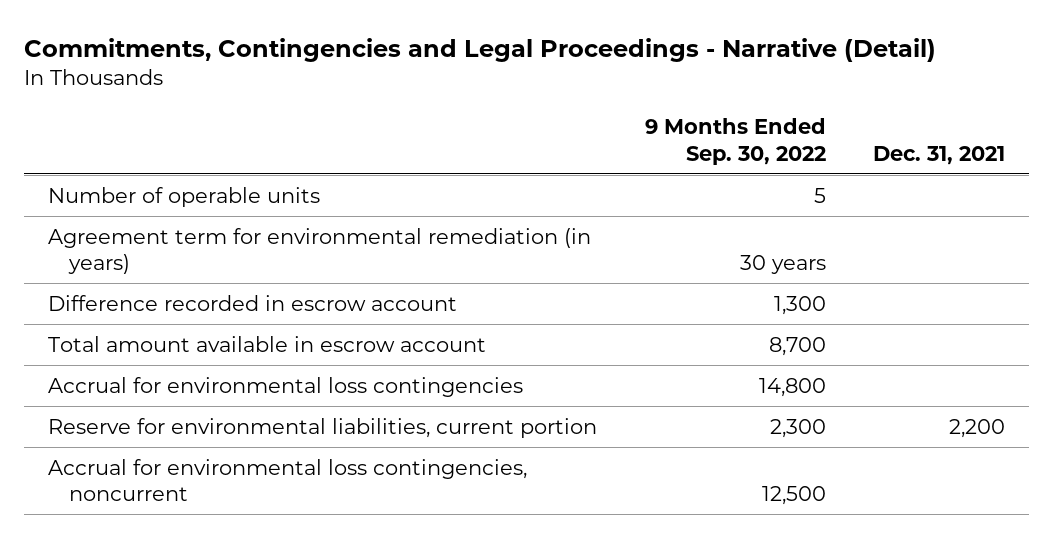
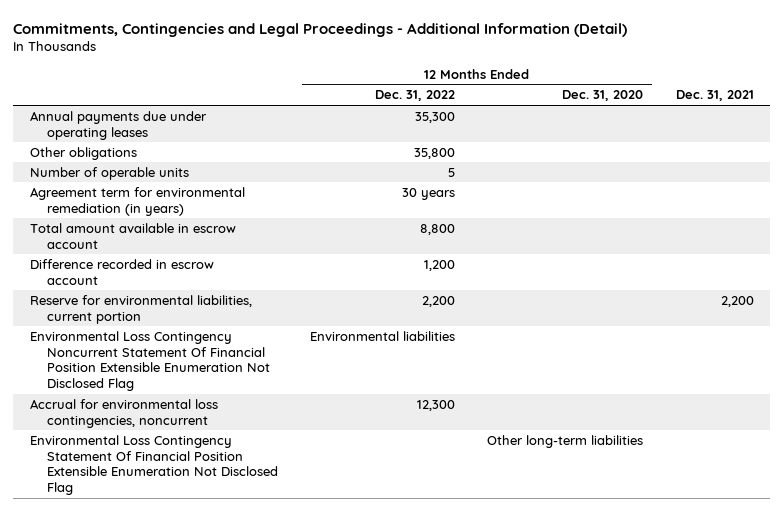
- Commitments, Contingencies and Legal Proceedings - Narrative (Detail)
+ Commitments, Contingencies and Legal Proceedings - Additional Information (Detail)
- | 9 Months Ended Sep. 30, 2022 | Dec. 31, 2021
+ | 12 Months Ended Dec. 31, 2022 | 12 Months Ended Dec. 31, 2020 | Dec. 31, 2021
+ Annual payments due under operating leases | 35,300 | |
+ Other obligations | 35,800 | |
- Accrual for environmental loss contingencies | 14,800 |
moved down: Difference recorded in escrow account | 1,200 | |
+ Environmental Loss Contingency Noncurrent Statement Of Financial Position Extensible Enumeration Not Disclosed Flag | Environmental liabilities | |
+ Environmental Loss Contingency Statement Of Financial Position Extensible Enumeration Not Disclosed Flag | | Other long-term liabilities |

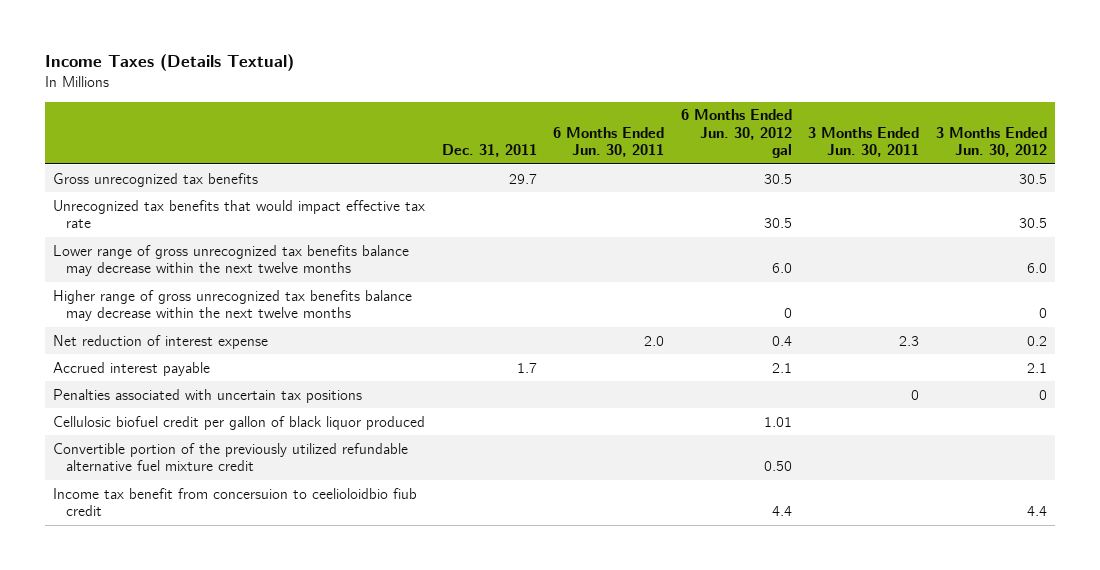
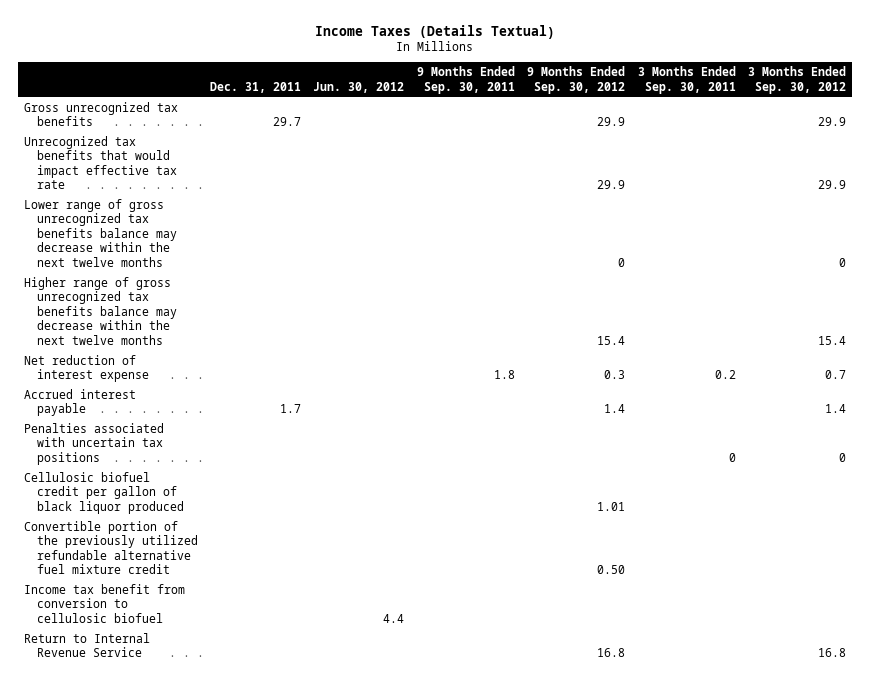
- | Dec. 31, 2011 | 6 Months Ended Jun. 30, 2011 | 6 Months Ended Jun. 30, 2012 gal | 3 Months Ended Jun. 30, 2011 | 3 Months Ended Jun. 30, 2012
+ | Dec. 31, 2011 | Jun. 30, 2012 | 9 Months Ended Sep. 30, 2011 | 9 Months Ended Sep. 30, 2012 | 3 Months Ended Sep. 30, 2011 | 3 Months Ended Sep. 30, 2012
- Income tax benefit from concersuion to ceelioloidbio fiub credit | | | 4.4 | | 4.4
+ Income tax benefit from conversion to cellulosic biofuel | | 4.4 | | | |
+ Return to Internal Revenue Service | | | | 16.8 | | 16.8

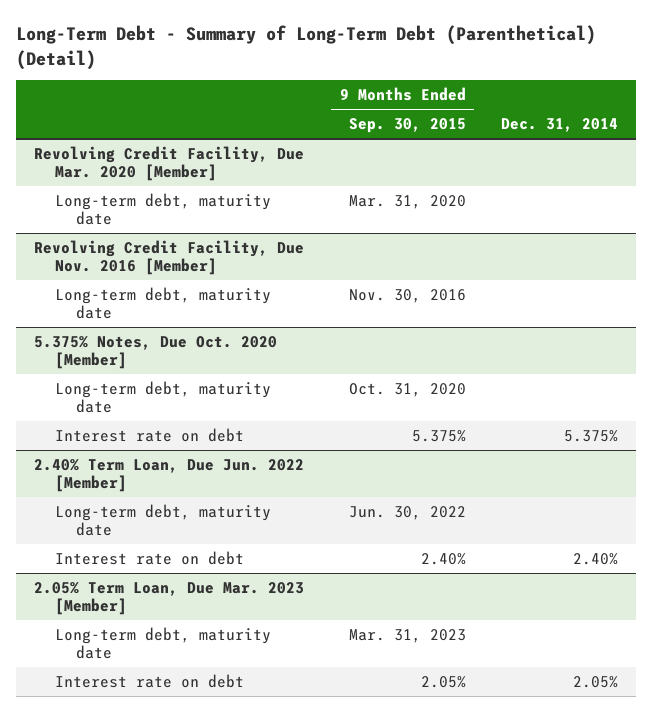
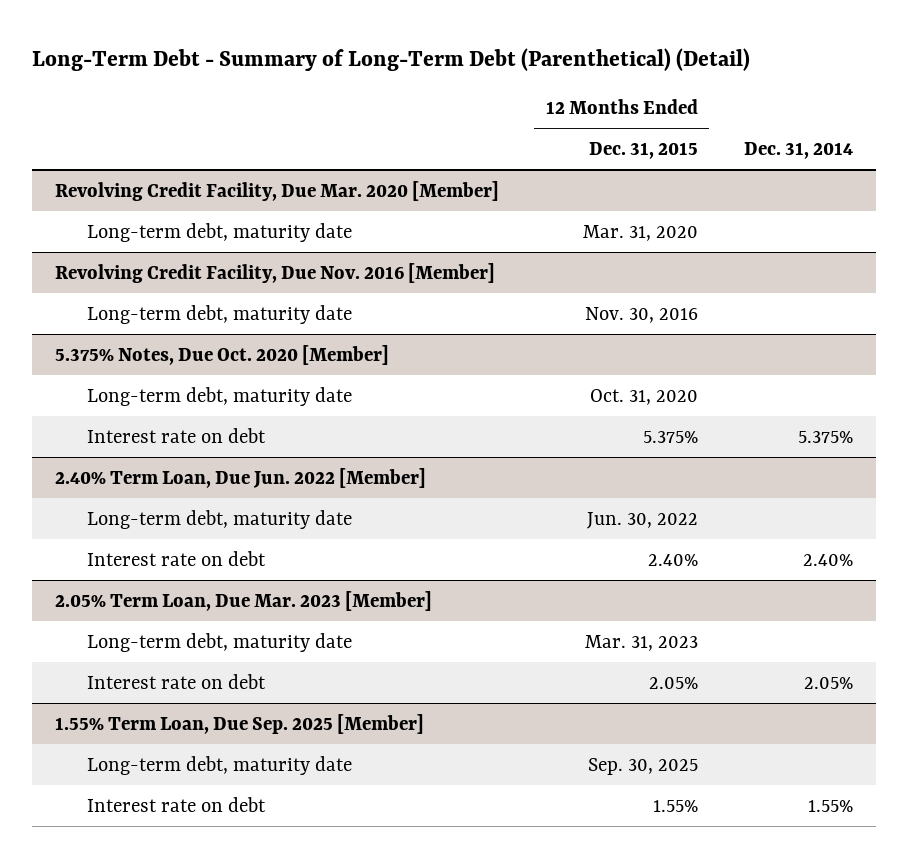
- | 9 Months Ended Sep. 30, 2015 | Dec. 31, 2014
+ | 12 Months Ended Dec. 31, 2015 | Dec. 31, 2014
+ 1.55% Term Loan, Due Sep. 2025 [Member]
+ Long-term debt, maturity date | Sep. 30, 2025 |
+ Interest rate on debt | 1.55% | 1.55%

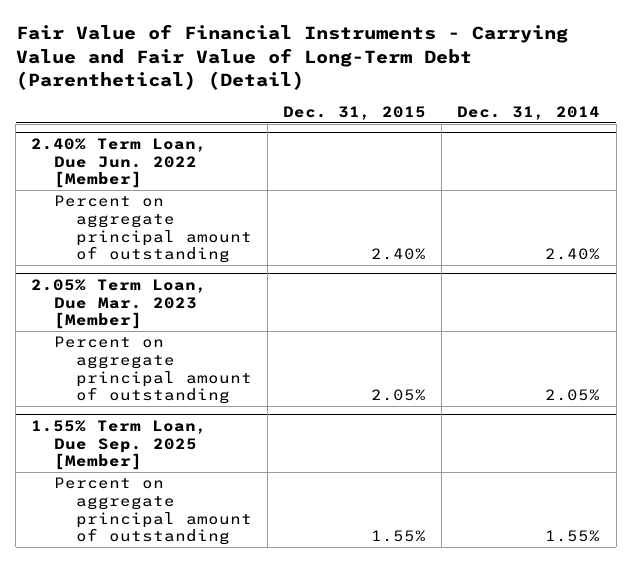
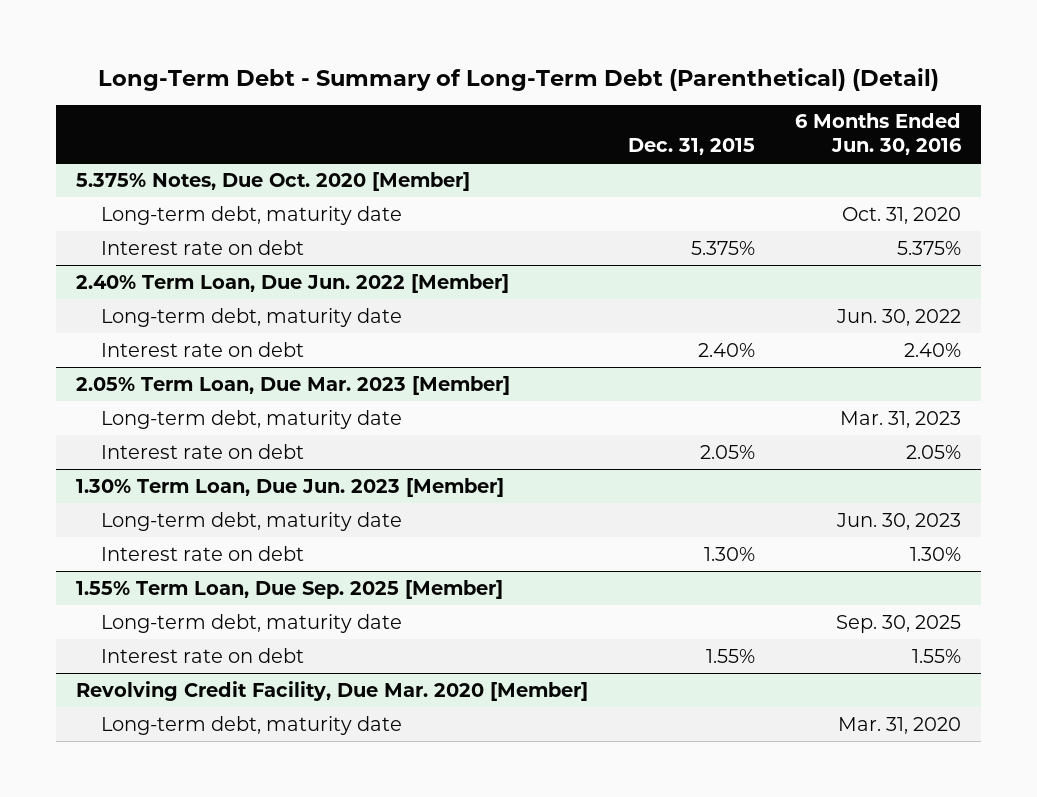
- Fair Value of Financial Instruments - Carrying Value and Fair Value of Long-Term Debt (Parenthetical) (Detail)
+ Long-Term Debt - Summary of Long-Term Debt (Parenthetical) (Detail)
- | Dec. 31, 2015 | Dec. 31, 2014
+ | Dec. 31, 2015 | 6 Months Ended Jun. 30, 2016
+ 5.375% Notes, Due Oct. 2020 [Member]
+ Long-term debt, maturity date | | Oct. 31, 2020
+ Interest rate on debt | 5.375% | 5.375%
@ 2.40% Term Loan, Due Jun. 2022 [Member]
- Percent on aggregate principal amount of outstanding | 2.40% | 2.40%
+ Long-term debt, maturity date | | Jun. 30, 2022
+ Interest rate on debt | 2.40% | 2.40%
@ 2.05% Term Loan, Due Mar. 2023 [Member]
- Percent on aggregate principal amount of outstanding | 2.05% | 2.05%
+ Long-term debt, maturity date | | Mar. 31, 2023
+ Interest rate on debt | 2.05% | 2.05%
+ 1.30% Term Loan, Due Jun. 2023 [Member]
+ Long-term debt, maturity date | | Jun. 30, 2023
+ Interest rate on debt | 1.30% | 1.30%
@ 1.55% Term Loan, Due Sep. 2025 [Member]
- Percent on aggregate principal amount of outstanding | 1.55% | 1.55%
+ Long-term debt, maturity date | | Sep. 30, 2025
+ Interest rate on debt | 1.55% | 1.55%
+ Revolving Credit Facility, Due Mar. 2020 [Member]
+ Long-term debt, maturity date | | Mar. 31, 2020

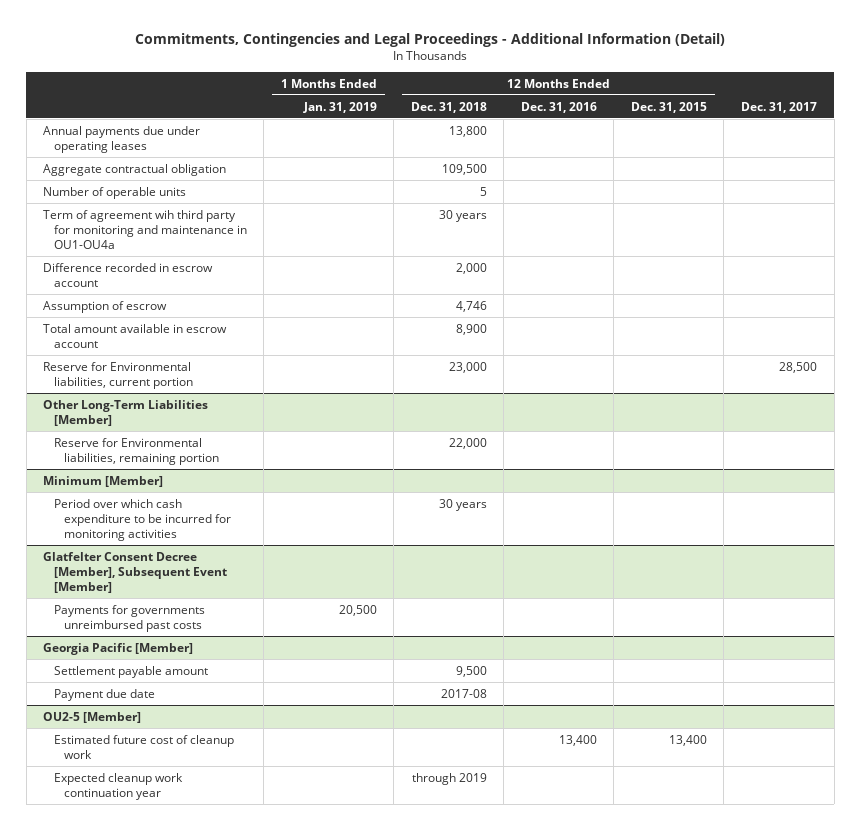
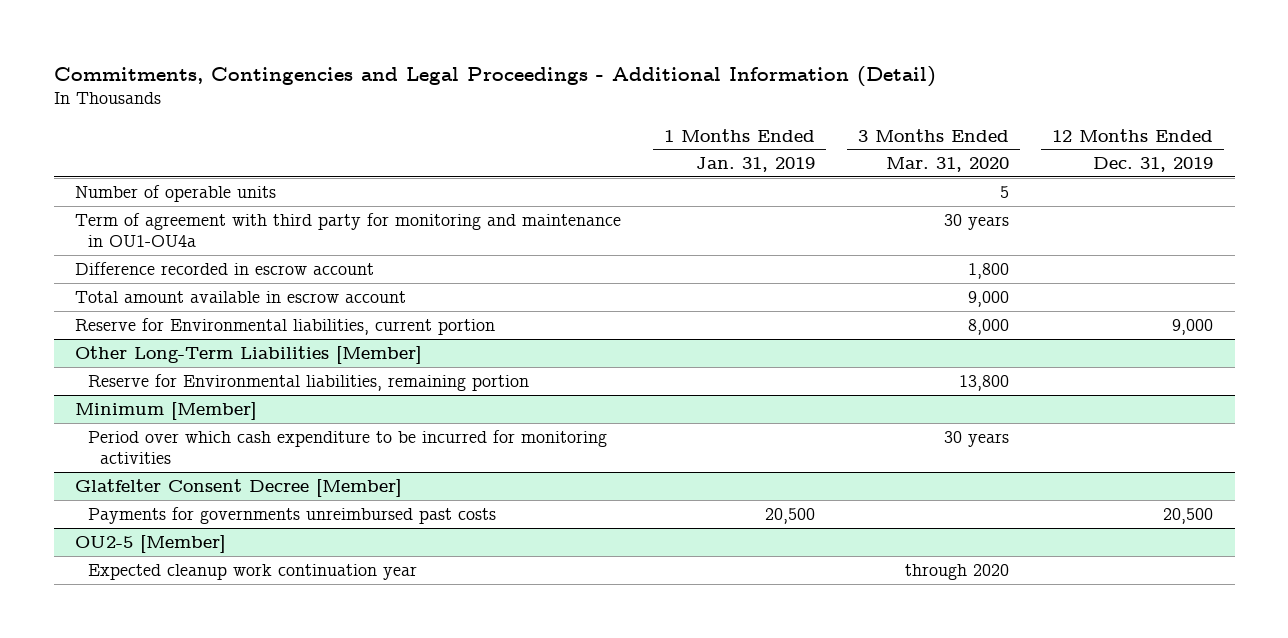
- | 1 Months Ended Jan. 31, 2019 | 12 Months Ended Dec. 31, 2018 | 12 Months Ended Dec. 31, 2016 | 12 Months Ended Dec. 31, 2015 | Dec. 31, 2017
+ | 1 Months Ended Jan. 31, 2019 | 3 Months Ended Mar. 31, 2020 | 12 Months Ended Dec. 31, 2019
- Annual payments due under operating leases | | 13,800 | | |
- Aggregate contractual obligation | | 109,500 | | |
- Term of agreement wih third party for monitoring and maintenance in OU1-OU4a | | 30 years | | |
+ Term of agreement with third party for monitoring and maintenance in OU1-OU4a | | 30 years |
- Assumption of escrow | | 4,746 | | |
- Glatfelter Consent Decree [Member], Subsequent Event [Member]
+ Glatfelter Consent Decree [Member]
- Georgia Pacific [Member]
- Settlement payable amount | | 9,500 | | |
- Payment due date | | 2017-08 | | |
@ OU2-5 [Member]
- Estimated future cost of cleanup work | | | 13,400 | 13,400 |

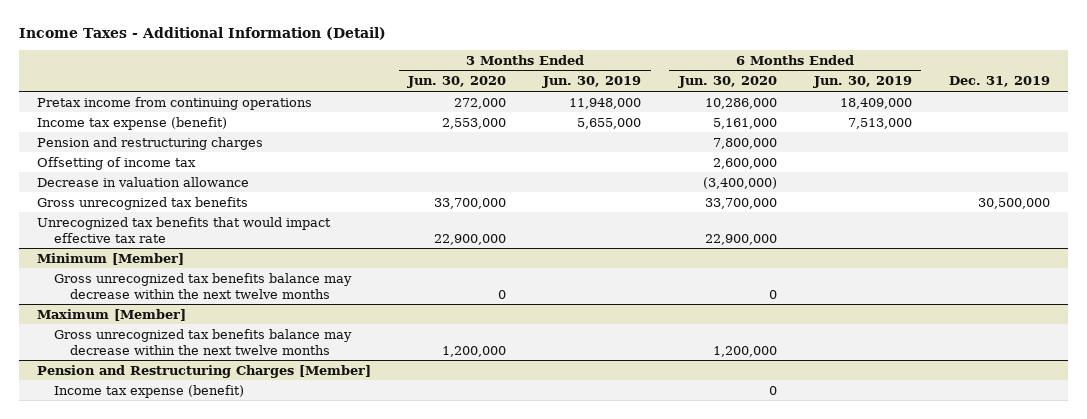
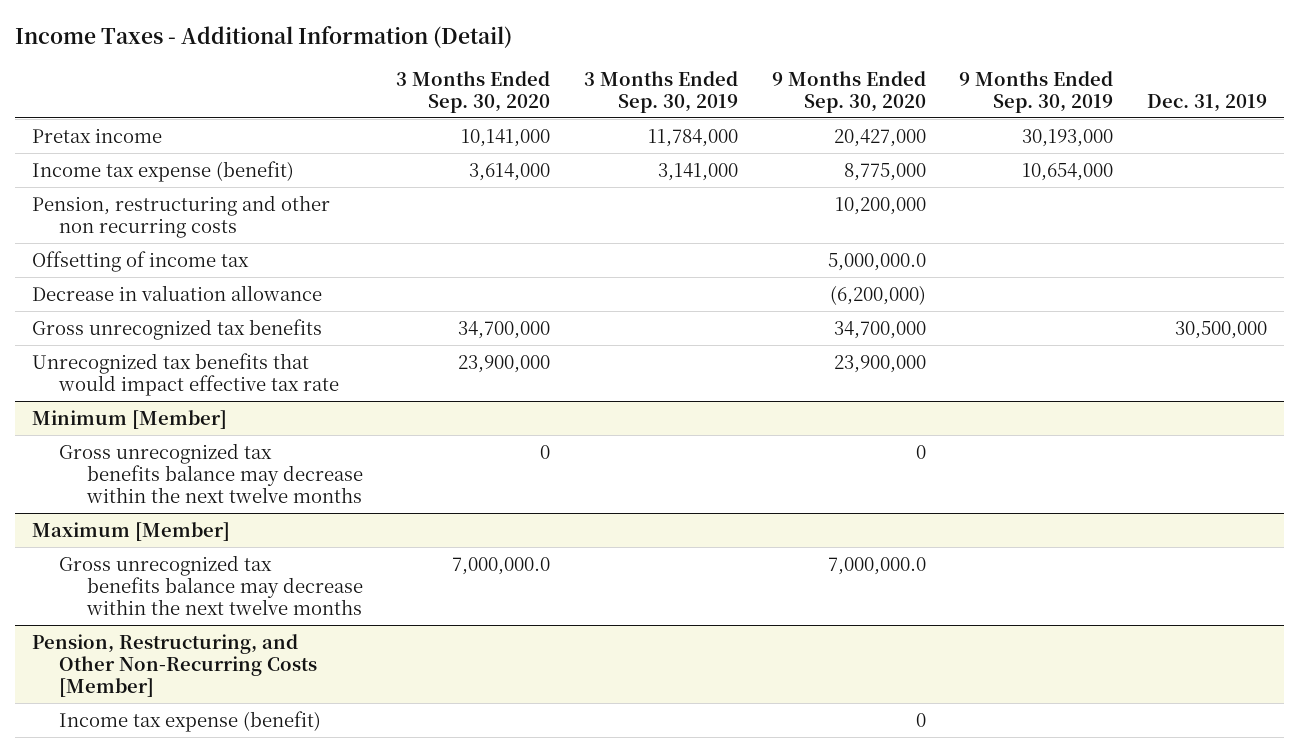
- | 3 Months Ended Jun. 30, 2020 | 3 Months Ended Jun. 30, 2019 | 6 Months Ended Jun. 30, 2020 | 6 Months Ended Jun. 30, 2019 | Dec. 31, 2019
+ | 3 Months Ended Sep. 30, 2020 | 3 Months Ended Sep. 30, 2019 | 9 Months Ended Sep. 30, 2020 | 9 Months Ended Sep. 30, 2019 | Dec. 31, 2019
- Pretax income from continuing operations | 272,000 | 11,948,000 | 10,286,000 | 18,409,000 |
+ Pretax income | 10,141,000 | 11,784,000 | 20,427,000 | 30,193,000 |
- Pension and restructuring charges | | | 7,800,000 | |
+ Pension, restructuring and other non recurring costs | | | 10,200,000 | |
- Pension and Restructuring Charges [Member]
- Income tax expense (benefit) | | | 0 | |
+ Pension, Restructuring, and Other Non-Recurring Costs [Member]
+ Income tax expense (benefit) | | | 0 | |

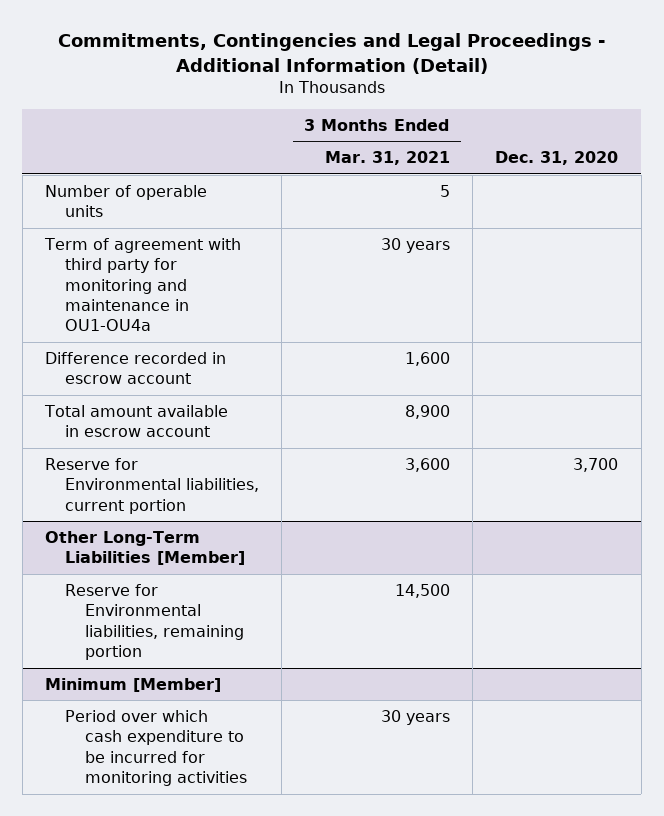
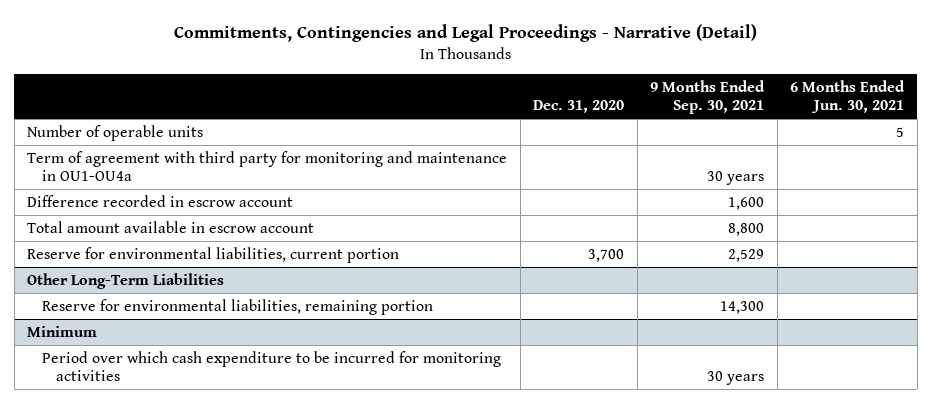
- Commitments, Contingencies and Legal Proceedings - Additional Information (Detail)
+ Commitments, Contingencies and Legal Proceedings - Narrative (Detail)
- | 3 Months Ended Mar. 31, 2021 | Dec. 31, 2020
+ | Dec. 31, 2020 | 9 Months Ended Sep. 30, 2021 | 6 Months Ended Jun. 30, 2021
- Reserve for Environmental liabilities, current portion | 3,600 | 3,700
- Other Long-Term Liabilities [Member]
- Reserve for Environmental liabilities, remaining portion | 14,500 |
- Minimum [Member]
+ Reserve for environmental liabilities, current portion | 3,700 | 2,529 |
+ Other Long-Term Liabilities
+ Reserve for environmental liabilities, remaining portion | | 14,300 |
+ Minimum

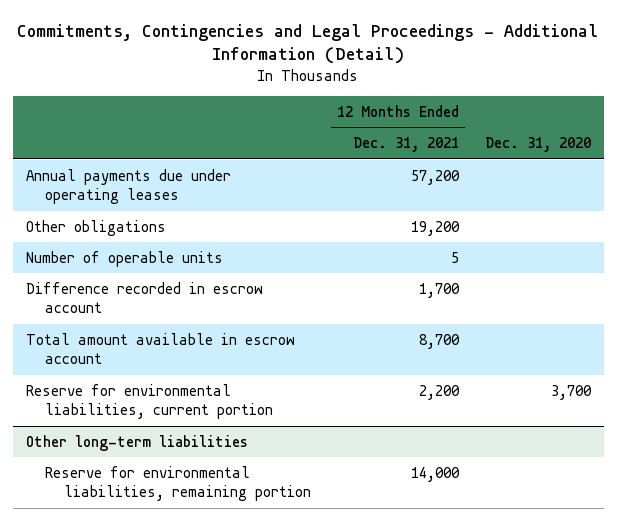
- Commitments, Contingencies and Legal Proceedings - Narrative (Detail)
+ Commitments, Contingencies and Legal Proceedings - Additional Information (Detail)
- | Dec. 31, 2020 | 9 Months Ended Sep. 30, 2021 | 6 Months Ended Jun. 30, 2021
+ | 12 Months Ended Dec. 31, 2021 | Dec. 31, 2020
+ Annual payments due under operating leases | 57,200 |
+ Other obligations | 19,200 |
- Term of agreement with third party for monitoring and maintenance in OU1-OU4a | | 30 years |
- Other Long-Term Liabilities
+ Other long-term liabilities
- Minimum
- Period over which cash expenditure to be incurred for monitoring activities | | 30 years |

